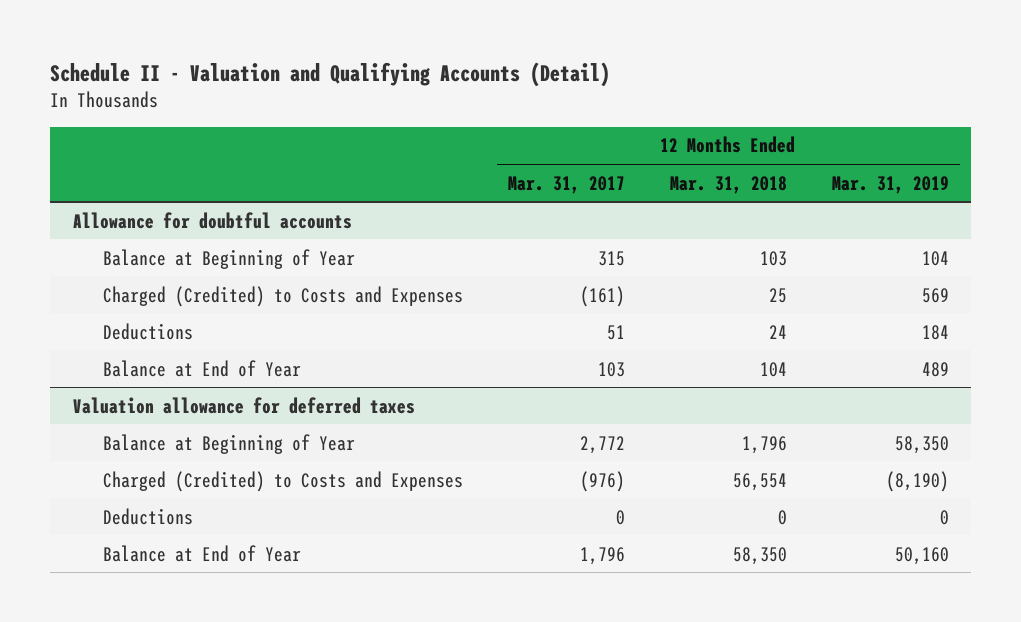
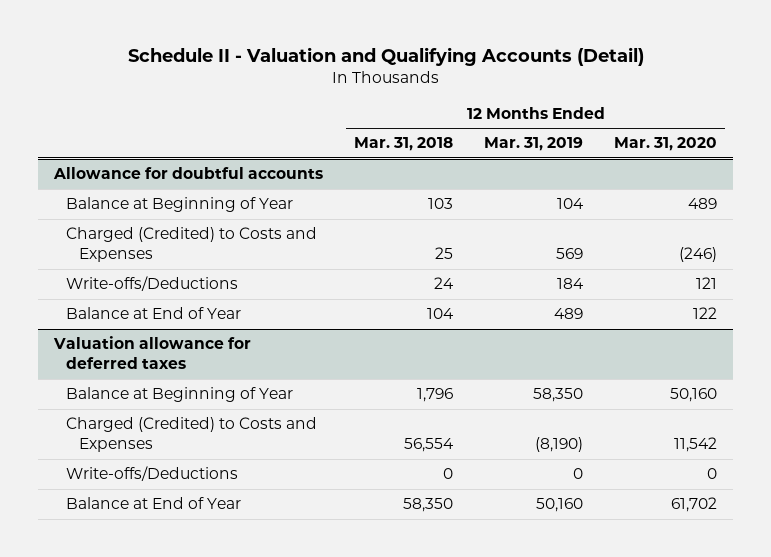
- | 12 Months Ended Mar. 31, 2017 | 12 Months Ended Mar. 31, 2018 | 12 Months Ended Mar. 31, 2019
+ | 12 Months Ended Mar. 31, 2018 | 12 Months Ended Mar. 31, 2019 | 12 Months Ended Mar. 31, 2020
@ Allowance for doubtful accounts
- Deductions | 51 | 24 | 184
+ Write-offs/Deductions | 24 | 184 | 121
@ Valuation allowance for deferred taxes
- Deductions | 0 | 0 | 0
+ Write-offs/Deductions | 0 | 0 | 0

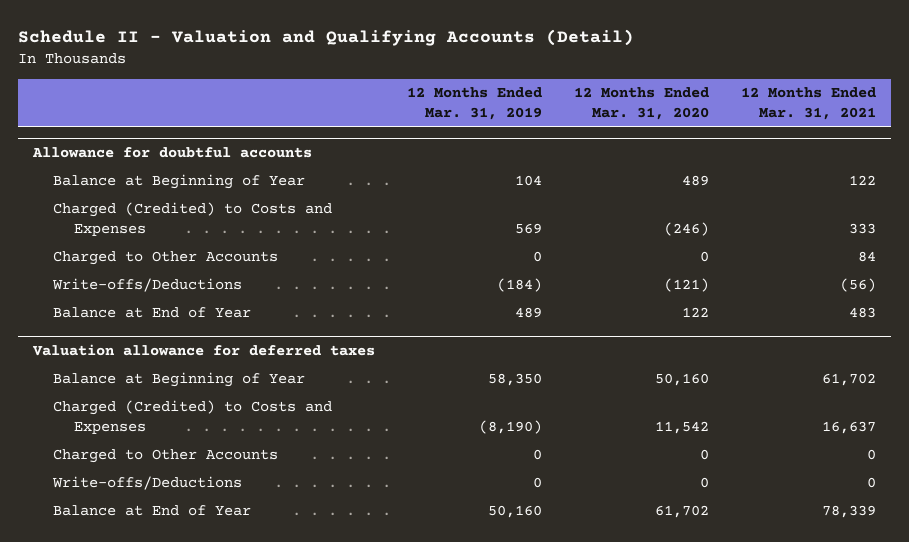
- | 12 Months Ended Mar. 31, 2018 | 12 Months Ended Mar. 31, 2019 | 12 Months Ended Mar. 31, 2020
+ | 12 Months Ended Mar. 31, 2019 | 12 Months Ended Mar. 31, 2020 | 12 Months Ended Mar. 31, 2021
@ Allowance for doubtful accounts
- Write-offs/Deductions | 24 | 184 | 121
+ Charged to Other Accounts | 0 | 0 | 84
+ Write-offs/Deductions | (184) | (121) | (56)
@ Valuation allowance for deferred taxes
+ Charged to Other Accounts | 0 | 0 | 0

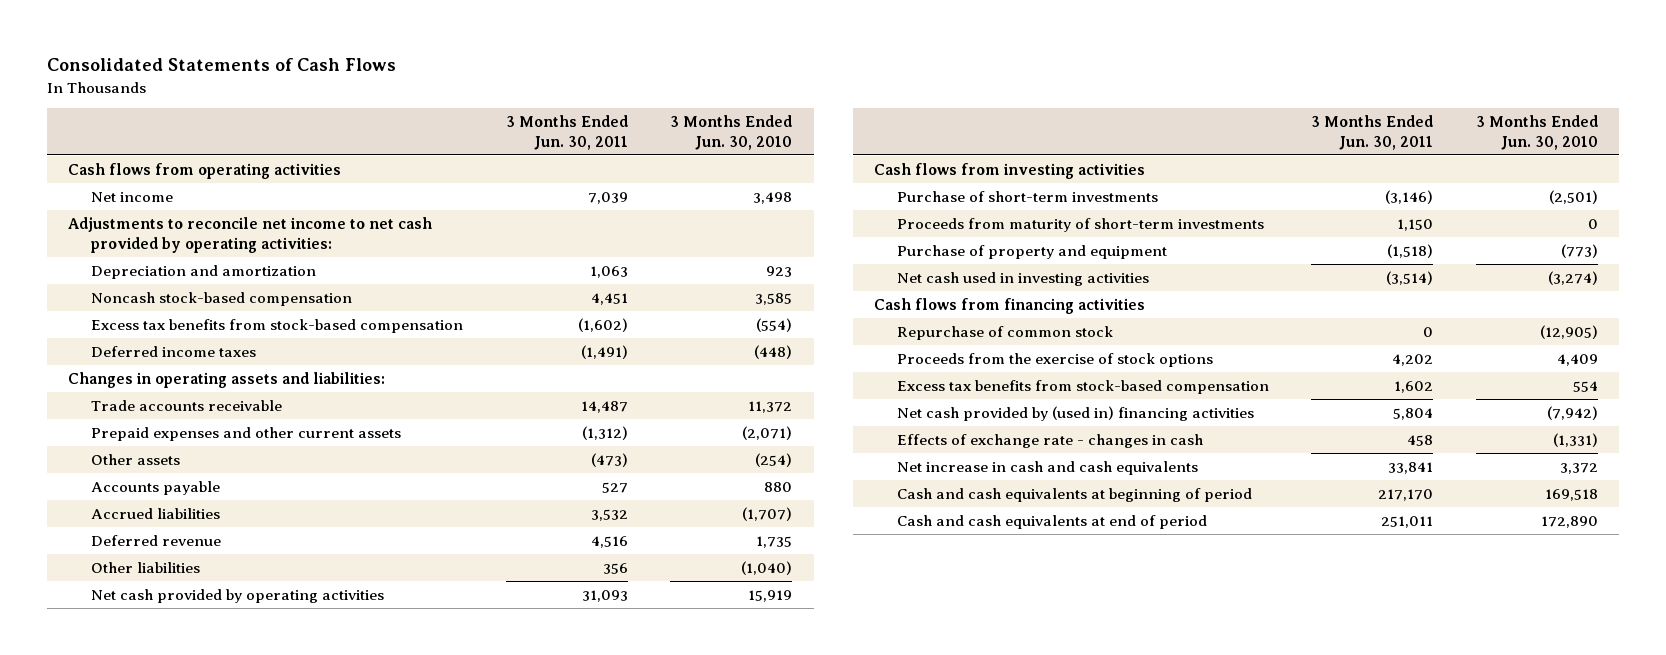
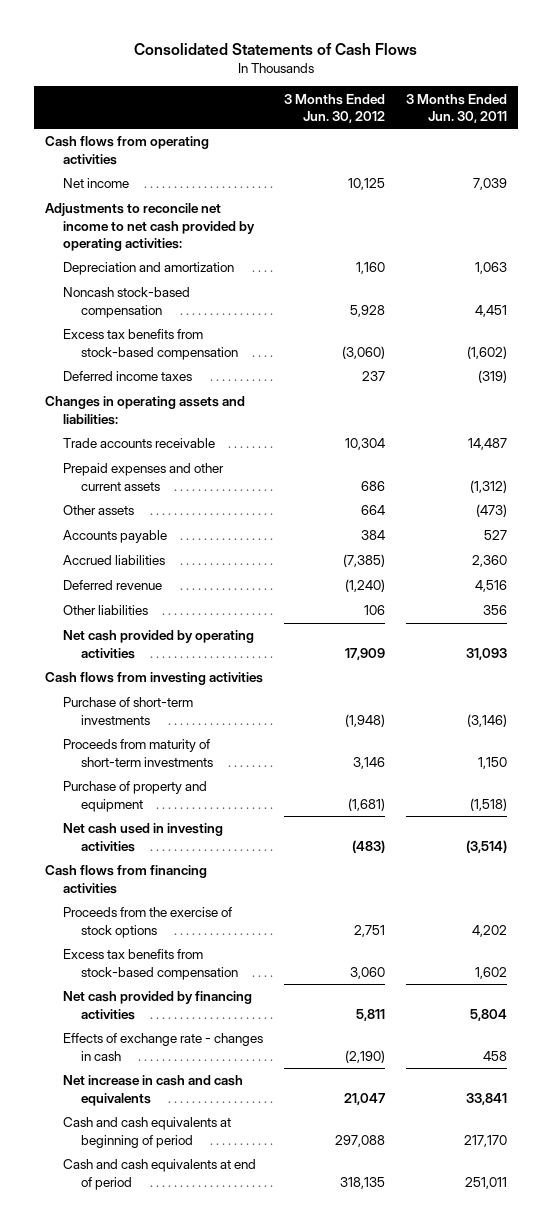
- | 3 Months Ended Jun. 30, 2011 | 3 Months Ended Jun. 30, 2010
+ | 3 Months Ended Jun. 30, 2012 | 3 Months Ended Jun. 30, 2011
- Deferred income taxes | (1,491) | (448)
+ Deferred income taxes | 237 | (319)
- Accrued liabilities | 3,532 | (1,707)
+ Accrued liabilities | (7,385) | 2,360
- Repurchase of common stock | 0 | (12,905)
- Net cash provided by (used in) financing activities | 5,804 | (7,942)
+ Net cash provided by financing activities | 5,811 | 5,804

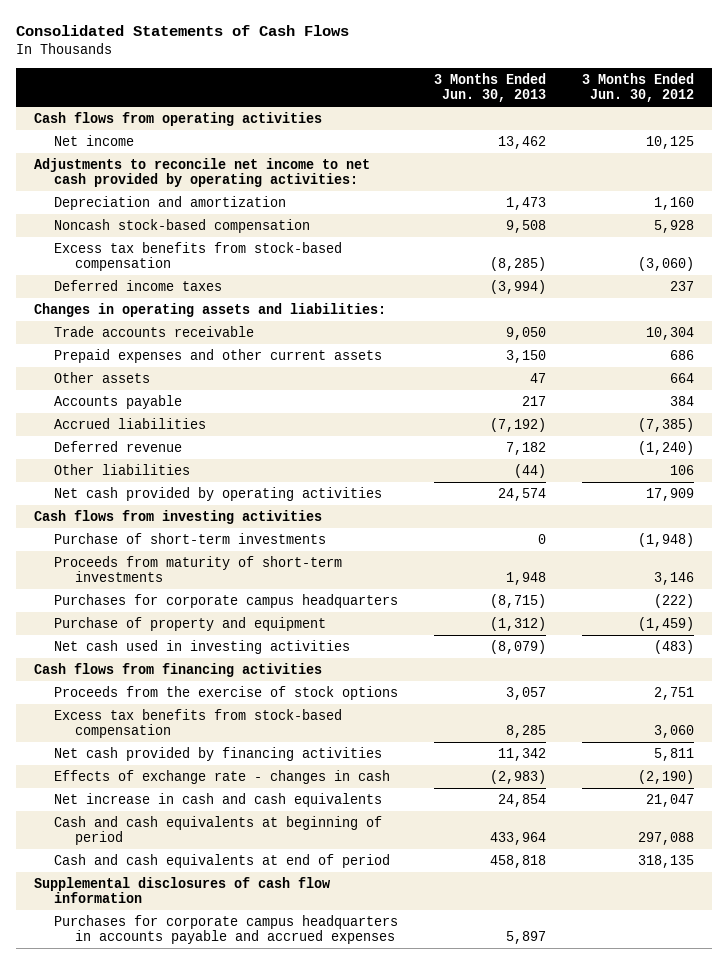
- | 3 Months Ended Jun. 30, 2012 | 3 Months Ended Jun. 30, 2011
+ | 3 Months Ended Jun. 30, 2013 | 3 Months Ended Jun. 30, 2012
- Purchase of property and equipment | (1,681) | (1,518)
+ Purchases for corporate campus headquarters | (8,715) | (222)
+ Purchase of property and equipment | (1,312) | (1,459)
+ Supplemental disclosures of cash flow information
+ Purchases for corporate campus headquarters in accounts payable and accrued expenses | 5,897 |

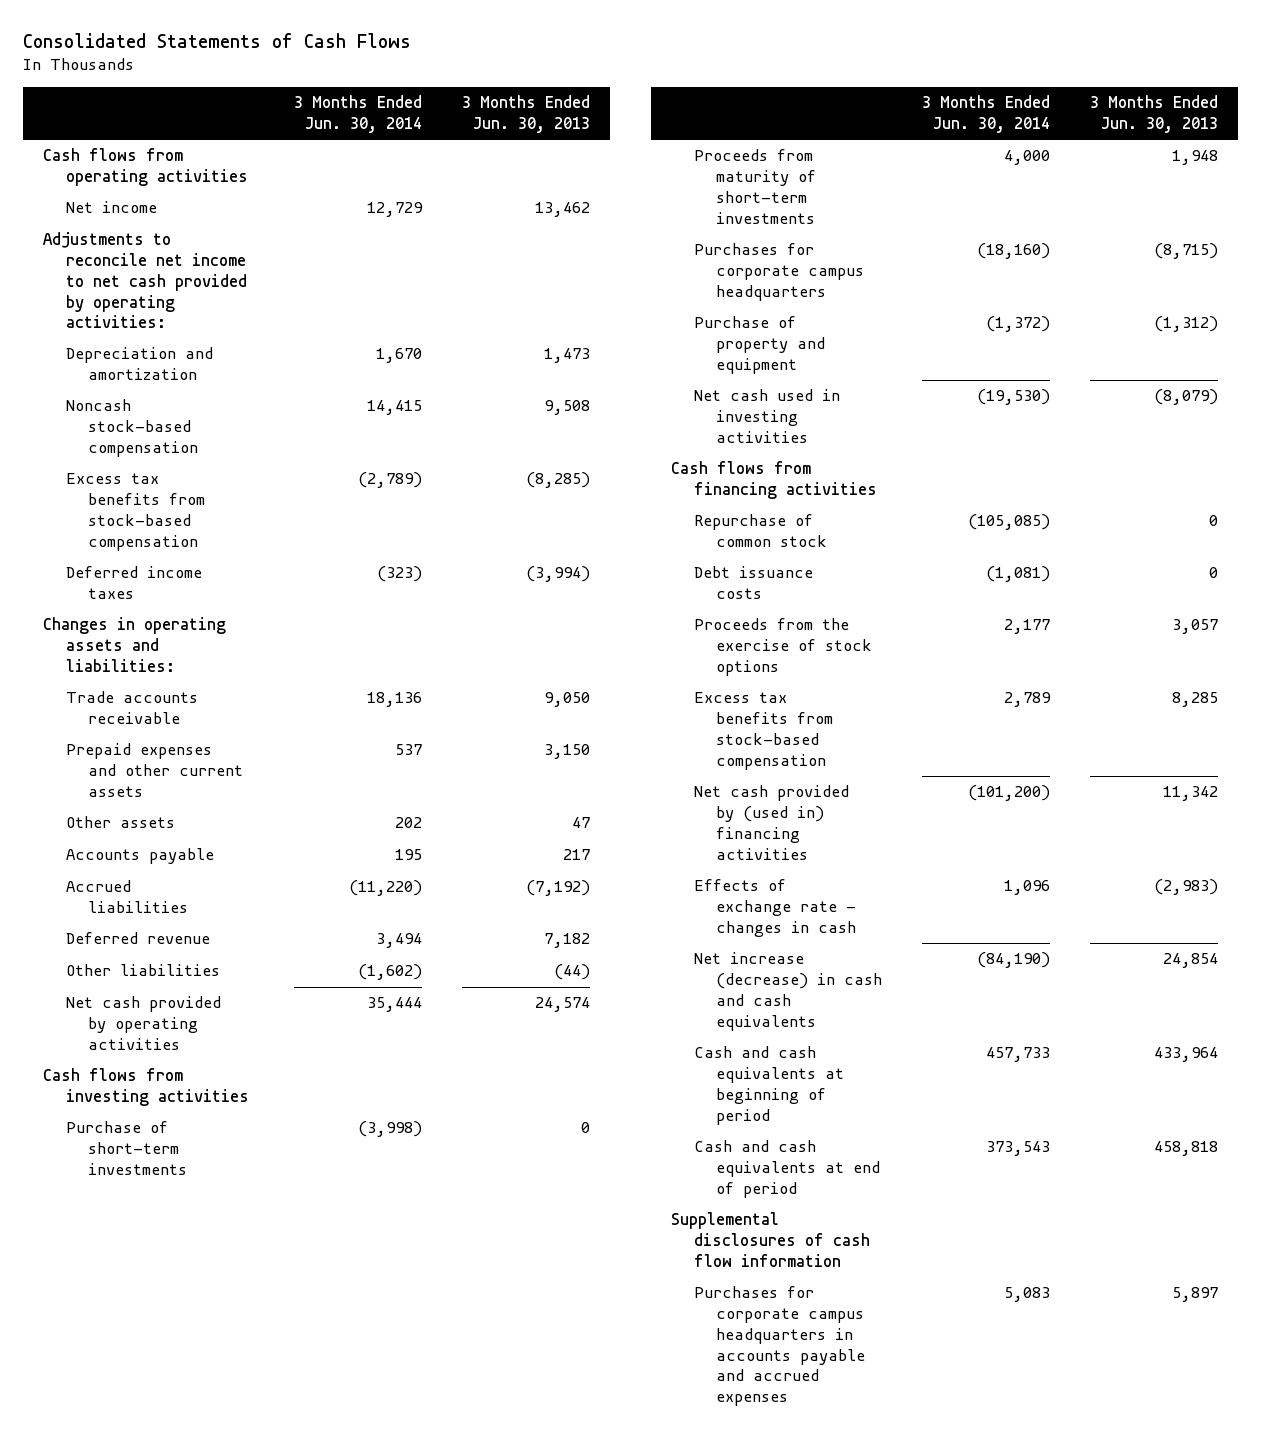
- | 3 Months Ended Jun. 30, 2013 | 3 Months Ended Jun. 30, 2012
+ | 3 Months Ended Jun. 30, 2014 | 3 Months Ended Jun. 30, 2013
+ Repurchase of common stock | (105,085) | 0
+ Debt issuance costs | (1,081) | 0
- Net cash provided by financing activities | 11,342 | 5,811
+ Net cash provided by (used in) financing activities | (101,200) | 11,342
- Net increase in cash and cash equivalents | 24,854 | 21,047
+ Net increase (decrease) in cash and cash equivalents | (84,190) | 24,854

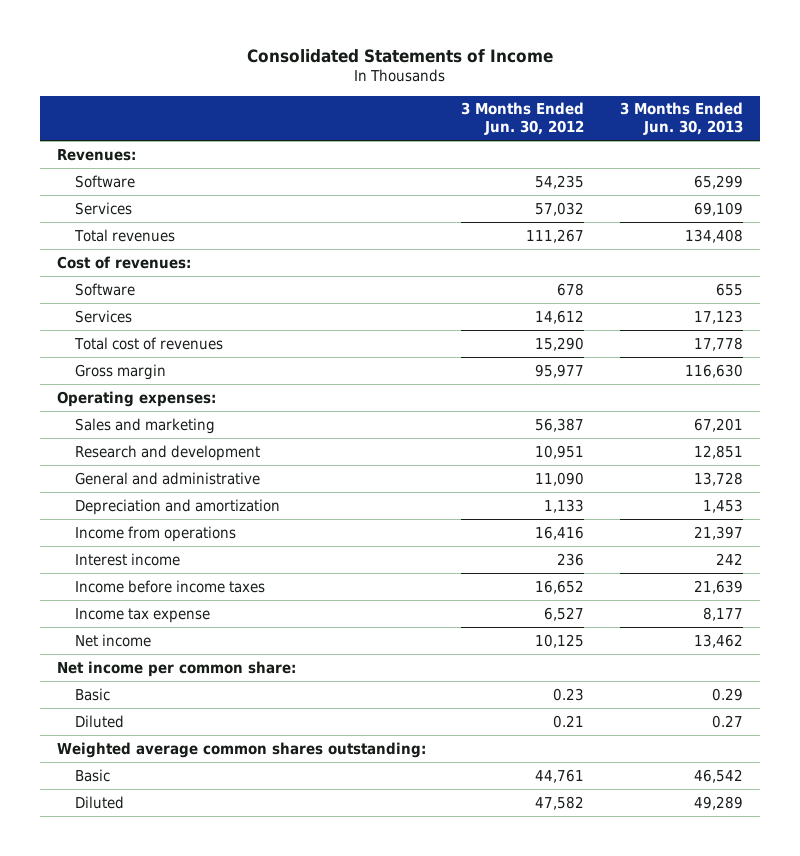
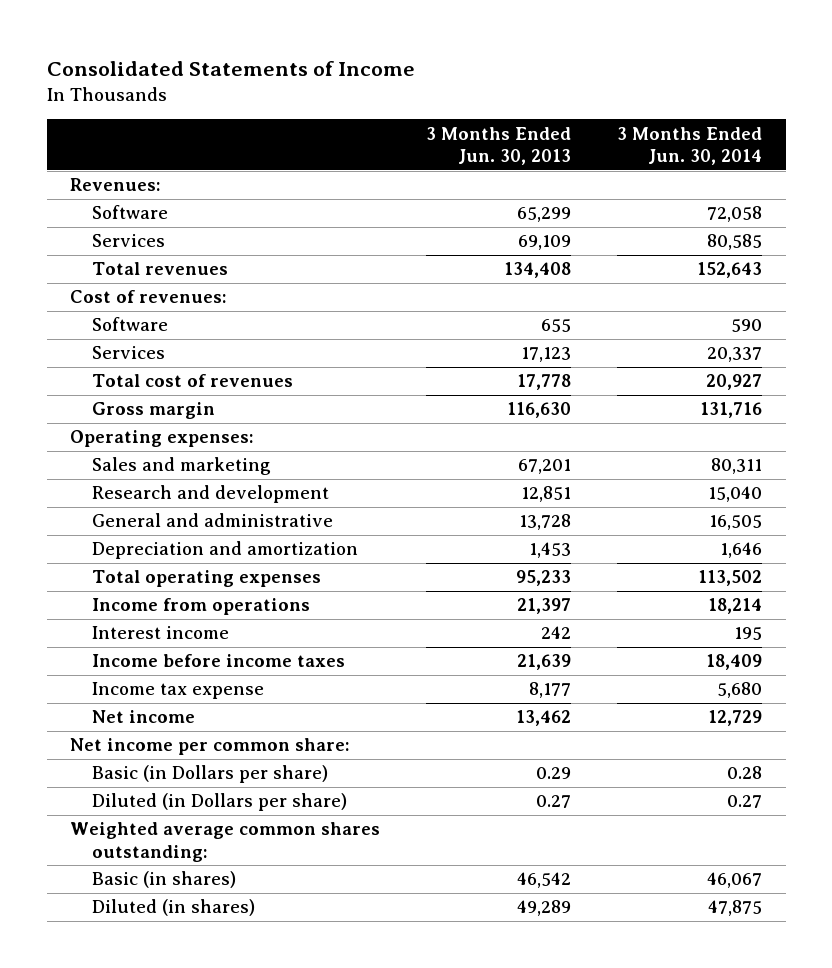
- | 3 Months Ended Jun. 30, 2012 | 3 Months Ended Jun. 30, 2013
+ | 3 Months Ended Jun. 30, 2013 | 3 Months Ended Jun. 30, 2014
+ Total operating expenses | 95,233 | 113,502
- Basic | 0.23 | 0.29
- Diluted | 0.21 | 0.27
+ Basic (in Dollars per share) | 0.29 | 0.28
+ Diluted (in Dollars per share) | 0.27 | 0.27
- Basic | 44,761 | 46,542
- Diluted | 47,582 | 49,289
+ Basic (in shares) | 46,542 | 46,067
+ Diluted (in shares) | 49,289 | 47,875

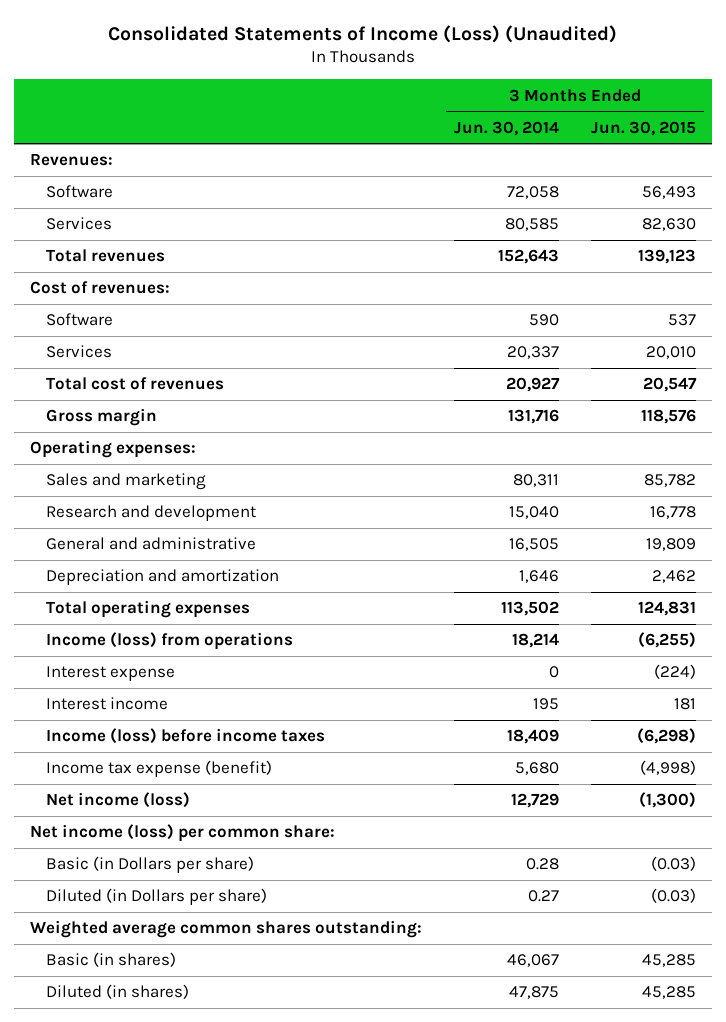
- Consolidated Statements of Income
+ Consolidated Statements of Income (Loss) (Unaudited)
- | 3 Months Ended Jun. 30, 2013 | 3 Months Ended Jun. 30, 2014
+ | 3 Months Ended Jun. 30, 2014 | 3 Months Ended Jun. 30, 2015
- Income from operations | 21,397 | 18,214
+ Income (loss) from operations | 18,214 | (6,255)
+ Interest expense | 0 | (224)
- Income before income taxes | 21,639 | 18,409
- Income tax expense | 8,177 | 5,680
- Net income | 13,462 | 12,729
- Net income per common share:
+ Income (loss) before income taxes | 18,409 | (6,298)
+ Income tax expense (benefit) | 5,680 | (4,998)
+ Net income (loss) | 12,729 | (1,300)
+ Net income (loss) per common share:

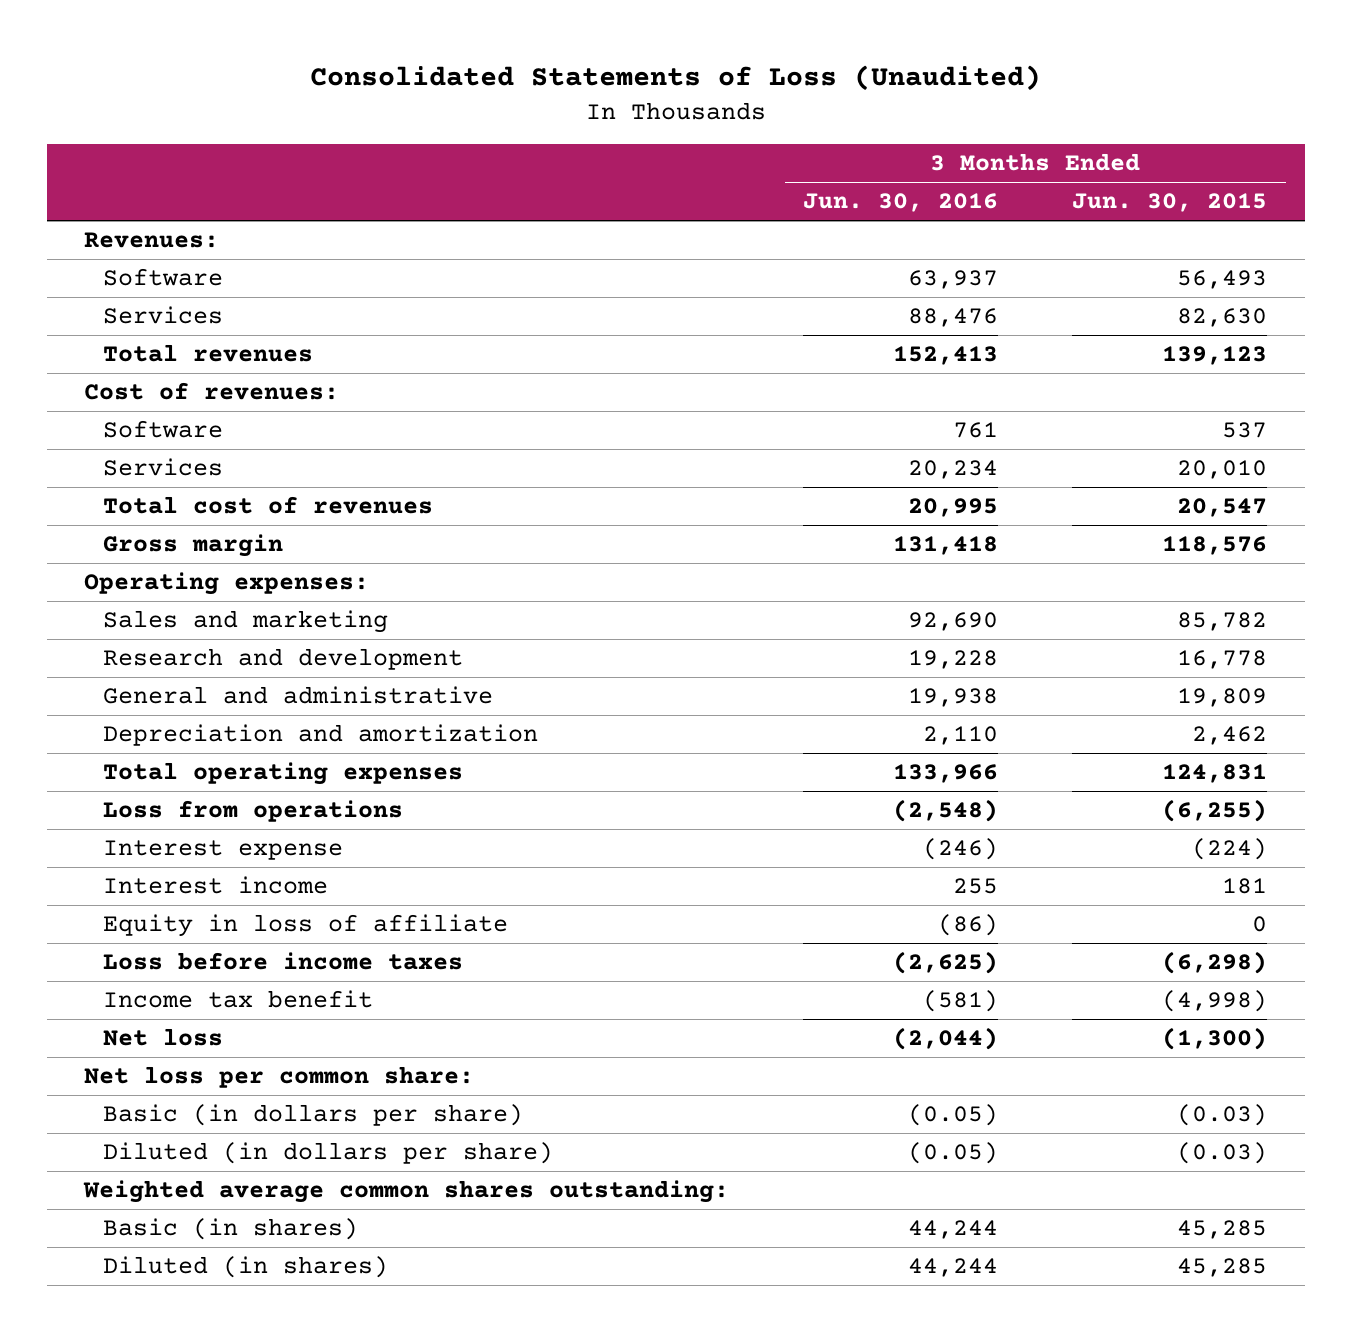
- Consolidated Statements of Income (Loss) (Unaudited)
+ Consolidated Statements of Loss (Unaudited)
- | 3 Months Ended Jun. 30, 2014 | 3 Months Ended Jun. 30, 2015
+ | 3 Months Ended Jun. 30, 2016 | 3 Months Ended Jun. 30, 2015
- Income (loss) from operations | 18,214 | (6,255)
+ Loss from operations | (2,548) | (6,255)
- Income (loss) before income taxes | 18,409 | (6,298)
- Income tax expense (benefit) | 5,680 | (4,998)
- Net income (loss) | 12,729 | (1,300)
- Net income (loss) per common share:
- Basic (in Dollars per share) | 0.28 | (0.03)
- Diluted (in Dollars per share) | 0.27 | (0.03)
+ Equity in loss of affiliate | (86) | 0
+ Loss before income taxes | (2,625) | (6,298)
+ Income tax benefit | (581) | (4,998)
+ Net loss | (2,044) | (1,300)
+ Net loss per common share:
+ Basic (in dollars per share) | (0.05) | (0.03)
+ Diluted (in dollars per share) | (0.05) | (0.03)

